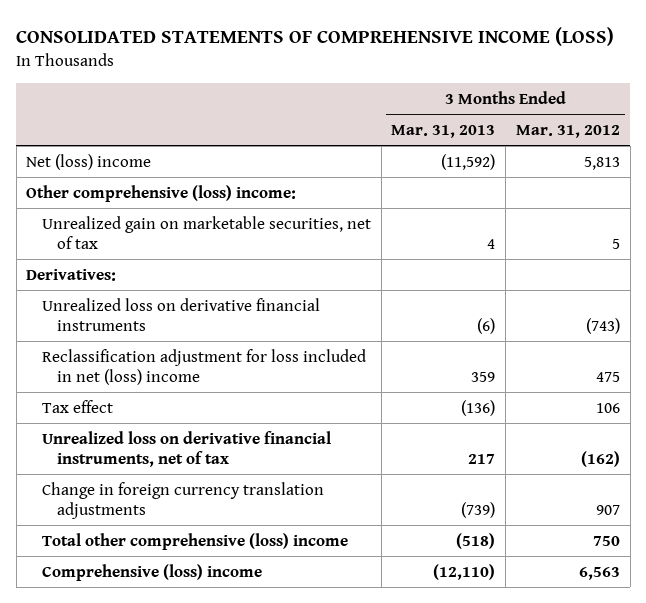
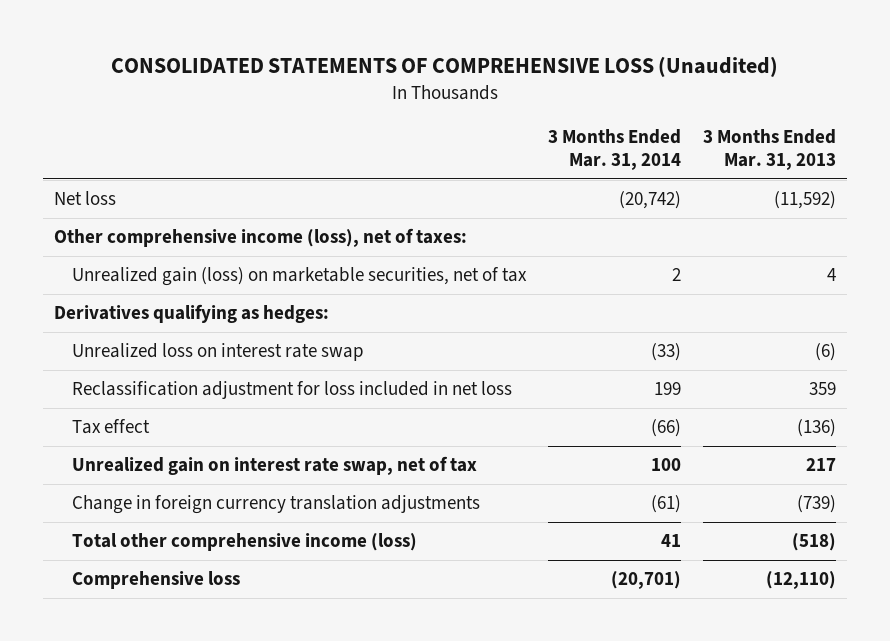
- CONSOLIDATED STATEMENTS OF COMPREHENSIVE INCOME (LOSS)
+ CONSOLIDATED STATEMENTS OF COMPREHENSIVE LOSS (Unaudited)
- | 3 Months Ended Mar. 31, 2013 | 3 Months Ended Mar. 31, 2012
+ | 3 Months Ended Mar. 31, 2014 | 3 Months Ended Mar. 31, 2013
- Net (loss) income | (11,592) | 5,813
- Other comprehensive (loss) income:
- Unrealized gain on marketable securities, net of tax | 4 | 5
- Derivatives:
- Unrealized loss on derivative financial instruments | (6) | (743)
- Reclassification adjustment for loss included in net (loss) income | 359 | 475
+ Net loss | (20,742) | (11,592)
+ Other comprehensive income (loss), net of taxes:
+ Unrealized gain (loss) on marketable securities, net of tax | 2 | 4
+ Derivatives qualifying as hedges:
+ Unrealized loss on interest rate swap | (33) | (6)
+ Reclassification adjustment for loss included in net loss | 199 | 359
- Unrealized loss on derivative financial instruments, net of tax | 217 | (162)
+ Unrealized gain on interest rate swap, net of tax | 100 | 217
- Total other comprehensive (loss) income | (518) | 750
- Comprehensive (loss) income | (12,110) | 6,563
+ Total other comprehensive income (loss) | 41 | (518)
+ Comprehensive loss | (20,701) | (12,110)

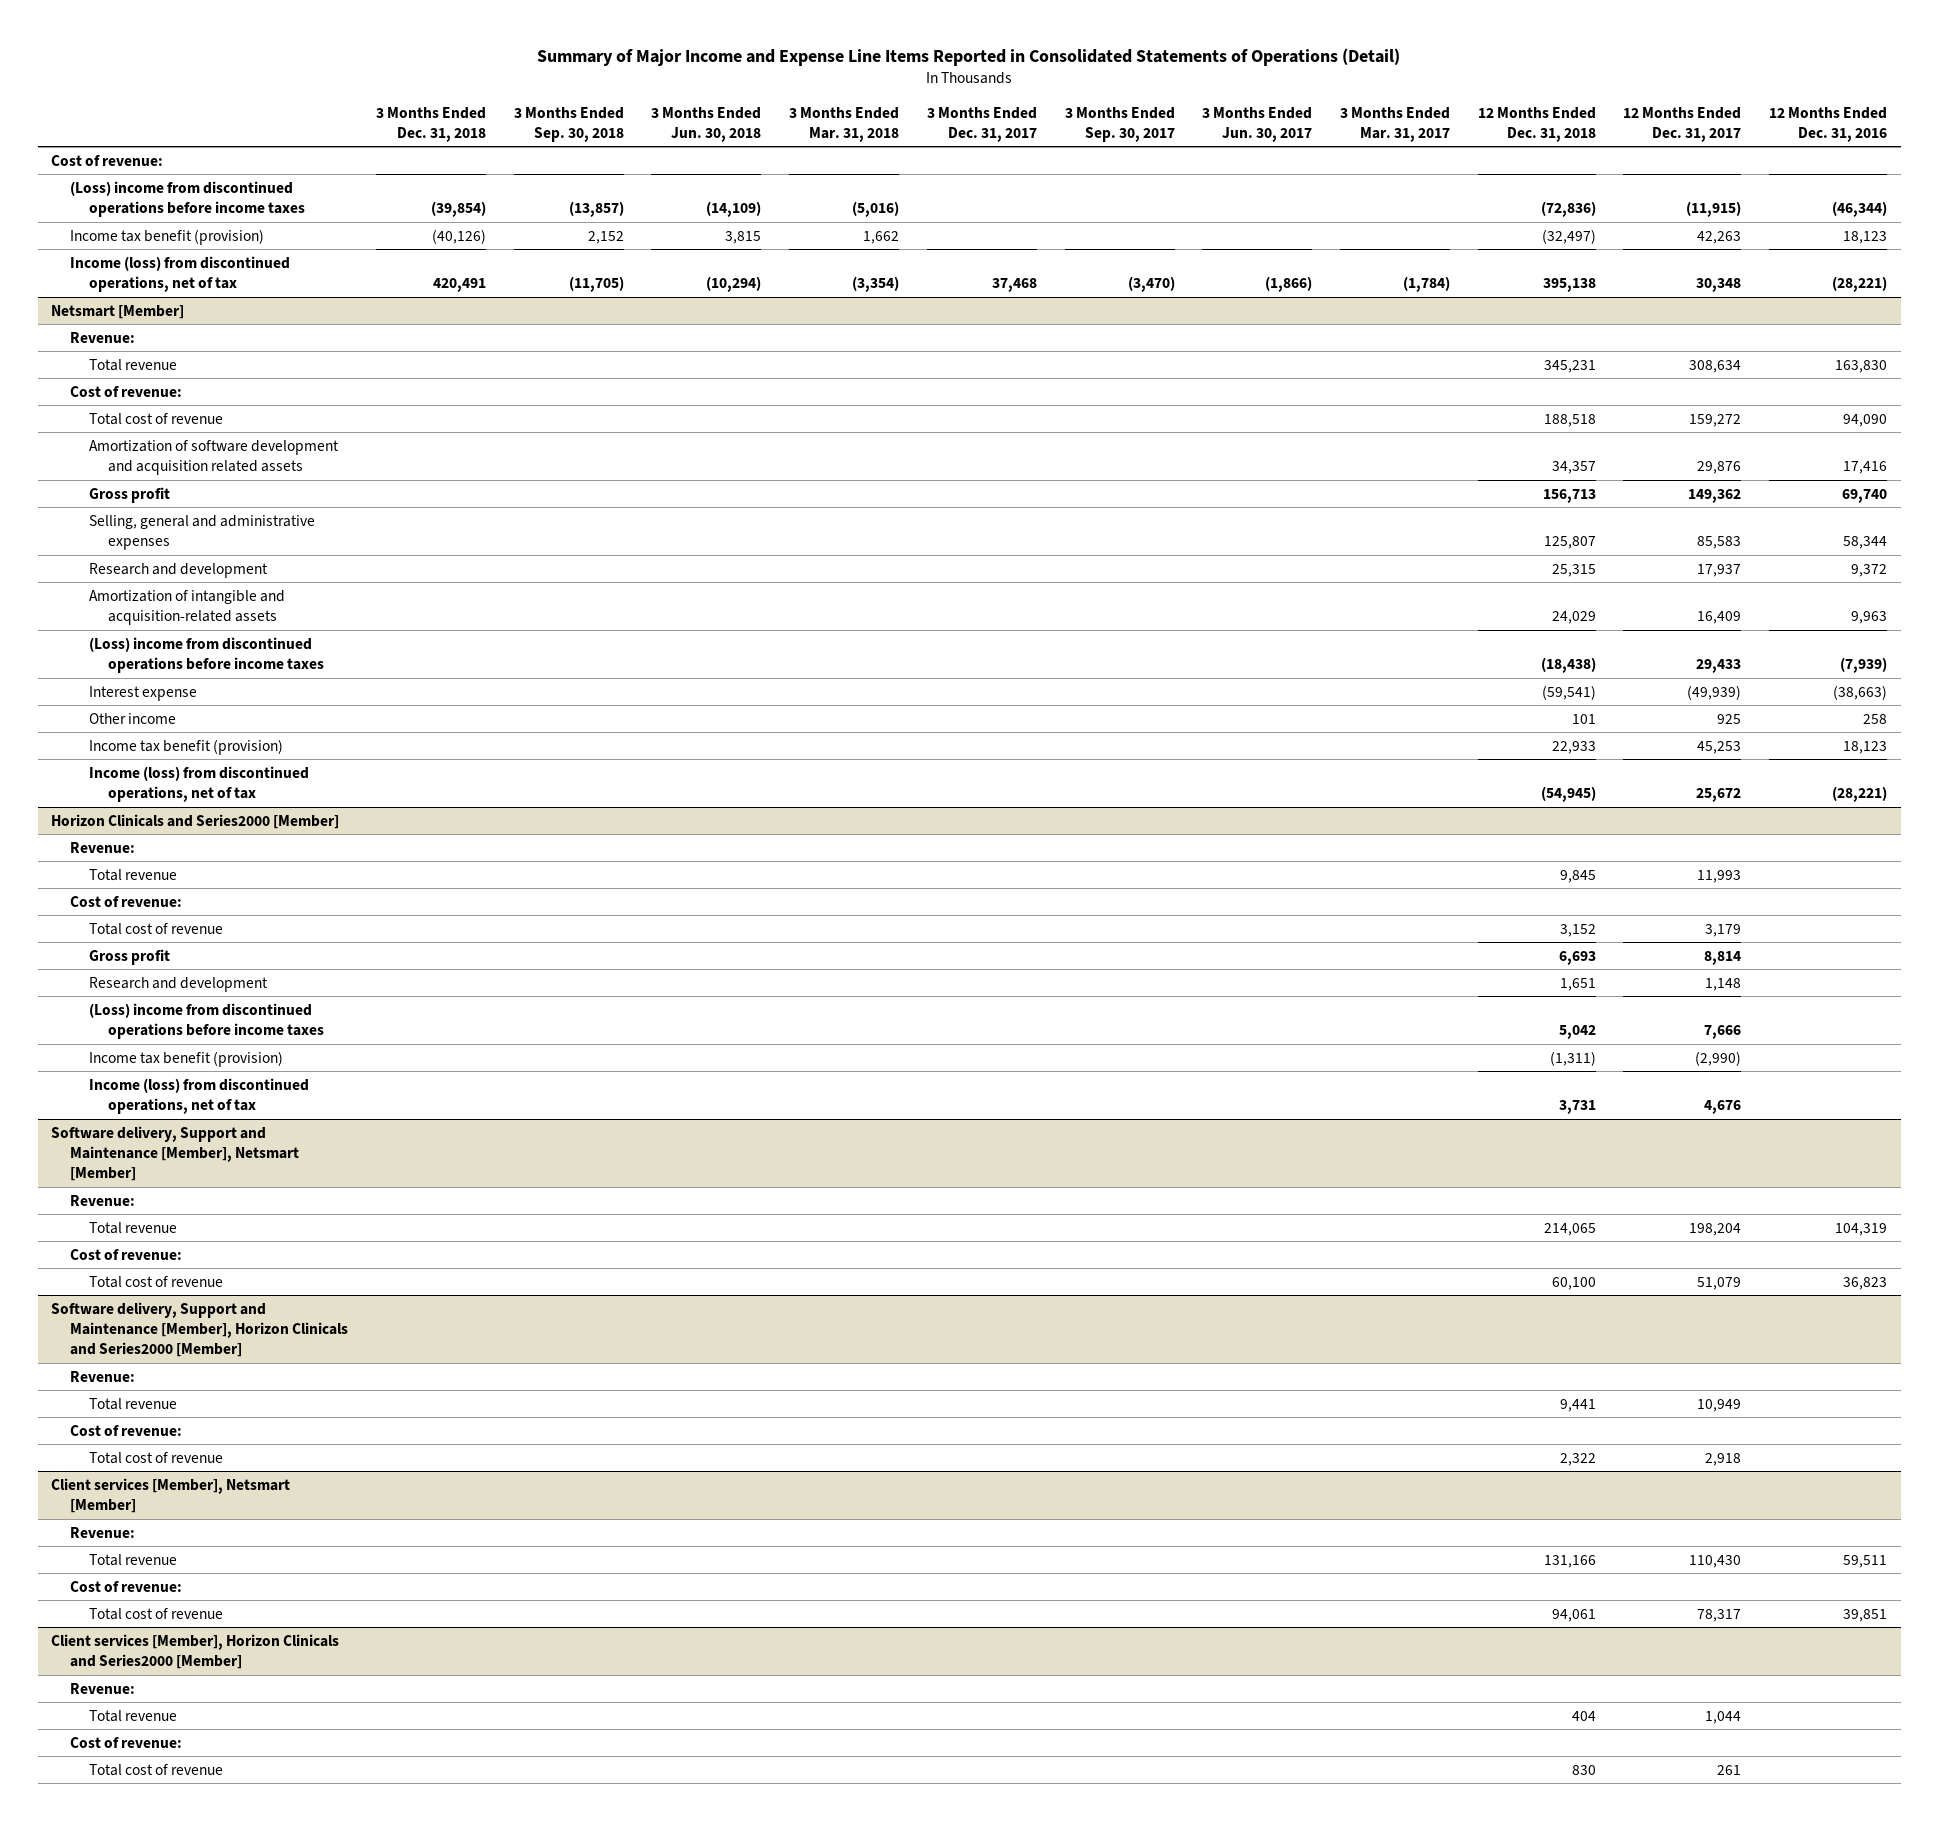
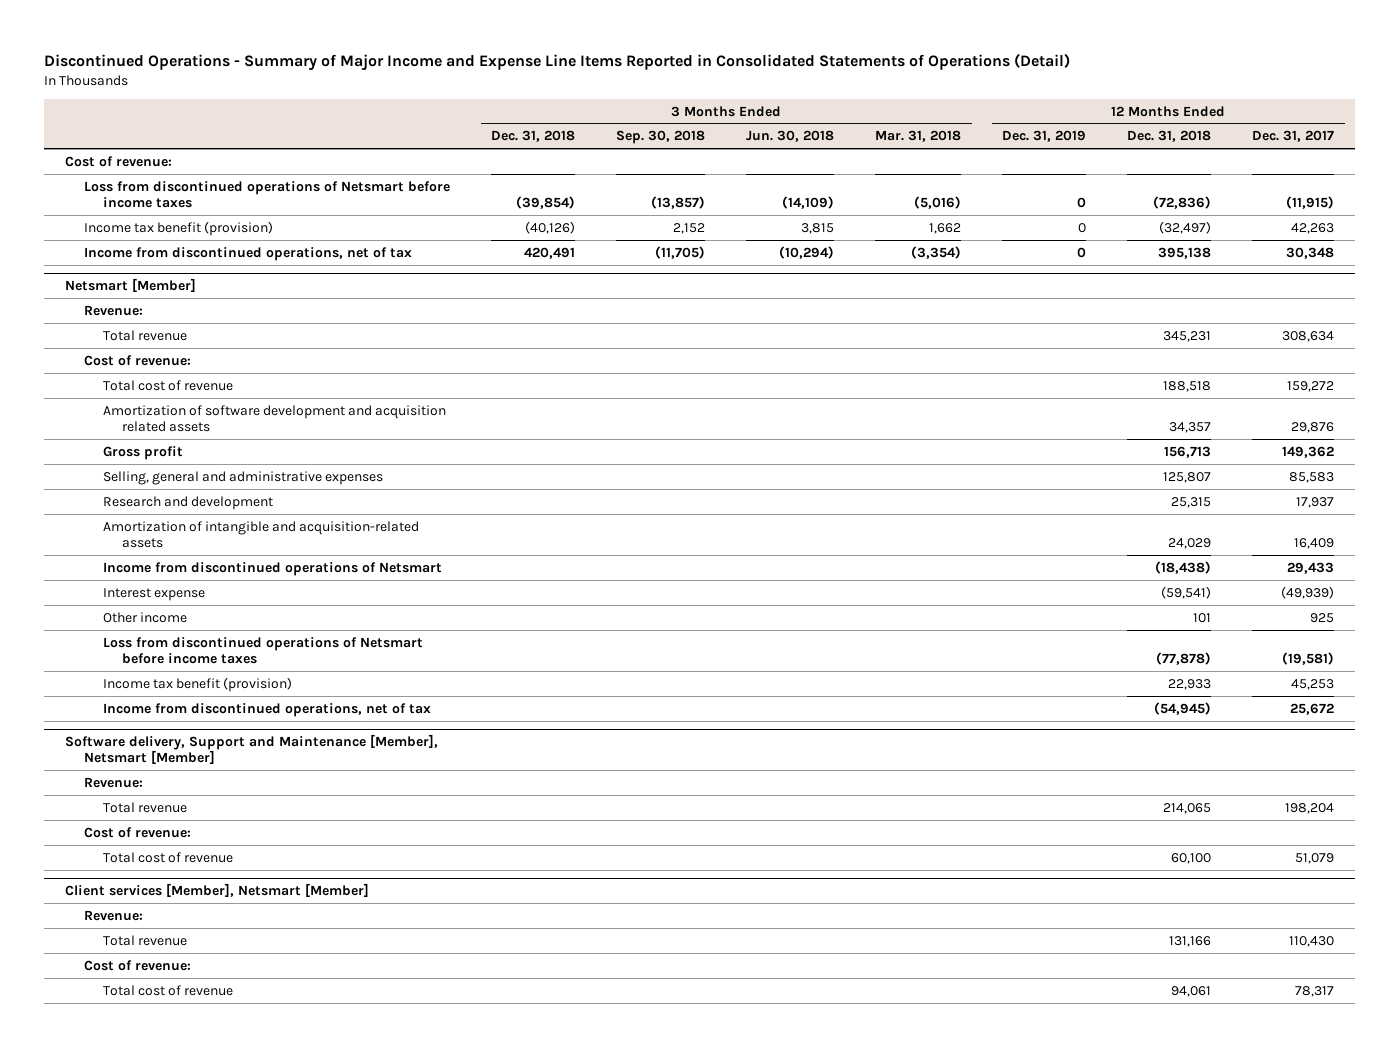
- Summary of Major Income and Expense Line Items Reported in Consolidated Statements of Operations (Detail)
+ Discontinued Operations - Summary of Major Income and Expense Line Items Reported in Consolidated Statements of Operations (Detail)
- | 3 Months Ended Dec. 31, 2018 | 3 Months Ended Sep. 30, 2018 | 3 Months Ended Jun. 30, 2018 | 3 Months Ended Mar. 31, 2018 | 3 Months Ended Dec. 31, 2017 | 3 Months Ended Sep. 30, 2017 | 3 Months Ended Jun. 30, 2017 | 3 Months Ended Mar. 31, 2017 | 12 Months Ended Dec. 31, 2018 | 12 Months Ended Dec. 31, 2017 | 12 Months Ended Dec. 31, 2016
+ | 3 Months Ended Dec. 31, 2018 | 3 Months Ended Sep. 30, 2018 | 3 Months Ended Jun. 30, 2018 | 3 Months Ended Mar. 31, 2018 | 12 Months Ended Dec. 31, 2019 | 12 Months Ended Dec. 31, 2018 | 12 Months Ended Dec. 31, 2017
- (Loss) income from discontinued operations before income taxes | (39,854) | (13,857) | (14,109) | (5,016) | | | | | (72,836) | (11,915) | (46,344)
+ Loss from discontinued operations of Netsmart before income taxes | (39,854) | (13,857) | (14,109) | (5,016) | 0 | (72,836) | (11,915)
- Income (loss) from discontinued operations, net of tax | 420,491 | (11,705) | (10,294) | (3,354) | 37,468 | (3,470) | (1,866) | (1,784) | 395,138 | 30,348 | (28,221)
+ Income from discontinued operations, net of tax | 420,491 | (11,705) | (10,294) | (3,354) | 0 | 395,138 | 30,348
@ Netsmart [Member]
- (Loss) income from discontinued operations before income taxes | | | | | | | | | (18,438) | 29,433 | (7,939)
+ Income from discontinued operations of Netsmart | | | | | | (18,438) | 29,433
+ Loss from discontinued operations of Netsmart before income taxes | | | | | | (77,878) | (19,581)
- Income (loss) from discontinued operations, net of tax | | | | | | | | | (54,945) | 25,672 | (28,221)
- Horizon Clinicals and Series2000 [Member]
- Revenue:
- Total revenue | | | | | | | | | 9,845 | 11,993 |
- Cost of revenue:
- Total cost of revenue | | | | | | | | | 3,152 | 3,179 |
- Gross profit | | | | | | | | | 6,693 | 8,814 |
- Research and development | | | | | | | | | 1,651 | 1,148 |
- (Loss) income from discontinued operations before income taxes | | | | | | | | | 5,042 | 7,666 |
- Income tax benefit (provision) | | | | | | | | | (1,311) | (2,990) |
- Income (loss) from discontinued operations, net of tax | | | | | | | | | 3,731 | 4,676 |
@ Netsmart [Member]
+ Income from discontinued operations, net of tax | | | | | | (54,945) | 25,672
- Software delivery, Support and Maintenance [Member], Horizon Clinicals and Series2000 [Member]
- Revenue:
- Total revenue | | | | | | | | | 9,441 | 10,949 |
- Cost of revenue:
- Total cost of revenue | | | | | | | | | 2,322 | 2,918 |
- Client services [Member], Horizon Clinicals and Series2000 [Member]
- Revenue:
- Total revenue | | | | | | | | | 404 | 1,044 |
- Cost of revenue:
- Total cost of revenue | | | | | | | | | 830 | 261 |

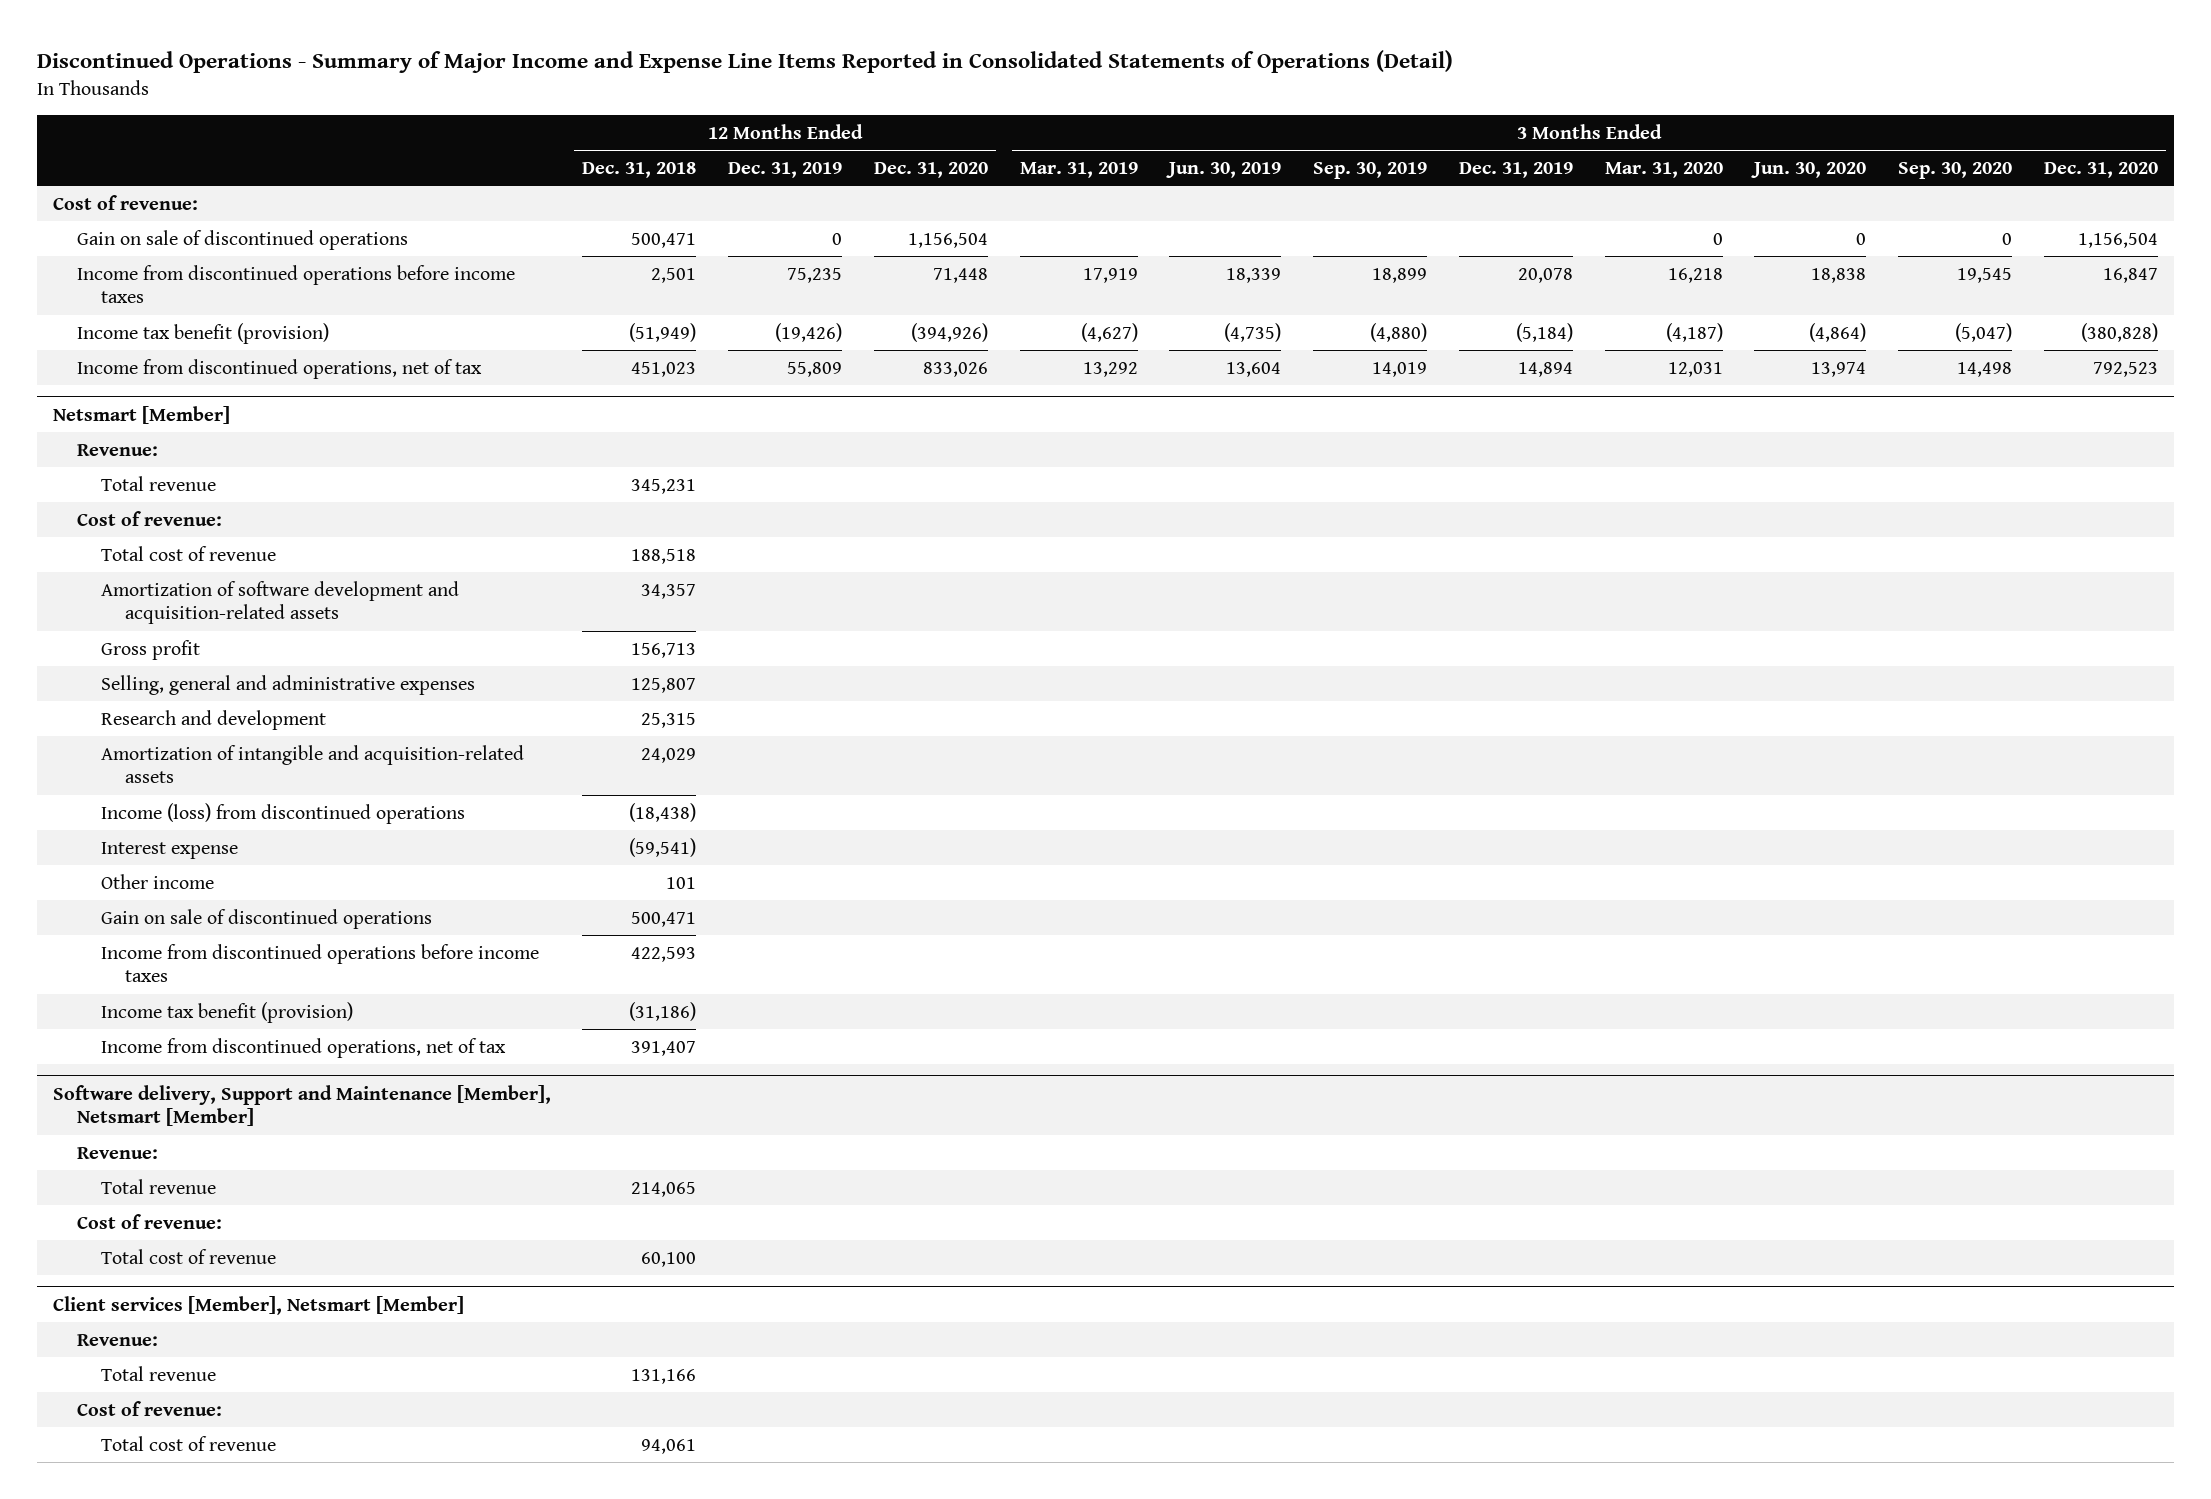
- | 3 Months Ended Dec. 31, 2018 | 3 Months Ended Sep. 30, 2018 | 3 Months Ended Jun. 30, 2018 | 3 Months Ended Mar. 31, 2018 | 12 Months Ended Dec. 31, 2019 | 12 Months Ended Dec. 31, 2018 | 12 Months Ended Dec. 31, 2017
+ | 12 Months Ended Dec. 31, 2018 | 12 Months Ended Dec. 31, 2019 | 12 Months Ended Dec. 31, 2020 | 3 Months Ended Mar. 31, 2019 | 3 Months Ended Jun. 30, 2019 | 3 Months Ended Sep. 30, 2019 | 3 Months Ended Dec. 31, 2019 | 3 Months Ended Mar. 31, 2020 | 3 Months Ended Jun. 30, 2020 | 3 Months Ended Sep. 30, 2020 | 3 Months Ended Dec. 31, 2020
- Loss from discontinued operations of Netsmart before income taxes | (39,854) | (13,857) | (14,109) | (5,016) | 0 | (72,836) | (11,915)
- Income tax benefit (provision) | (40,126) | 2,152 | 3,815 | 1,662 | 0 | (32,497) | 42,263
- Income from discontinued operations, net of tax | 420,491 | (11,705) | (10,294) | (3,354) | 0 | 395,138 | 30,348
+ Gain on sale of discontinued operations | 500,471 | 0 | 1,156,504 | | | | | 0 | 0 | 0 | 1,156,504
+ Income from discontinued operations before income taxes | 2,501 | 75,235 | 71,448 | 17,919 | 18,339 | 18,899 | 20,078 | 16,218 | 18,838 | 19,545 | 16,847
+ Income tax benefit (provision) | (51,949) | (19,426) | (394,926) | (4,627) | (4,735) | (4,880) | (5,184) | (4,187) | (4,864) | (5,047) | (380,828)
+ Income from discontinued operations, net of tax | 451,023 | 55,809 | 833,026 | 13,292 | 13,604 | 14,019 | 14,894 | 12,031 | 13,974 | 14,498 | 792,523
@ Netsmart [Member]
- Amortization of software development and acquisition related assets | | | | | | 34,357 | 29,876
+ Amortization of software development and acquisition-related assets | 34,357 | | | | | | | | | |
- Income from discontinued operations of Netsmart | | | | | | (18,438) | 29,433
+ Income (loss) from discontinued operations | (18,438) | | | | | | | | | |
- Loss from discontinued operations of Netsmart before income taxes | | | | | | (77,878) | (19,581)
- Income tax benefit (provision) | | | | | | 22,933 | 45,253
- Income from discontinued operations, net of tax | | | | | | (54,945) | 25,672
+ Gain on sale of discontinued operations | 500,471 | | | | | | | | | |
+ Income from discontinued operations before income taxes | 422,593 | | | | | | | | | |
+ Income tax benefit (provision) | (31,186) | | | | | | | | | |
+ Income from discontinued operations, net of tax | 391,407 | | | | | | | | | |

